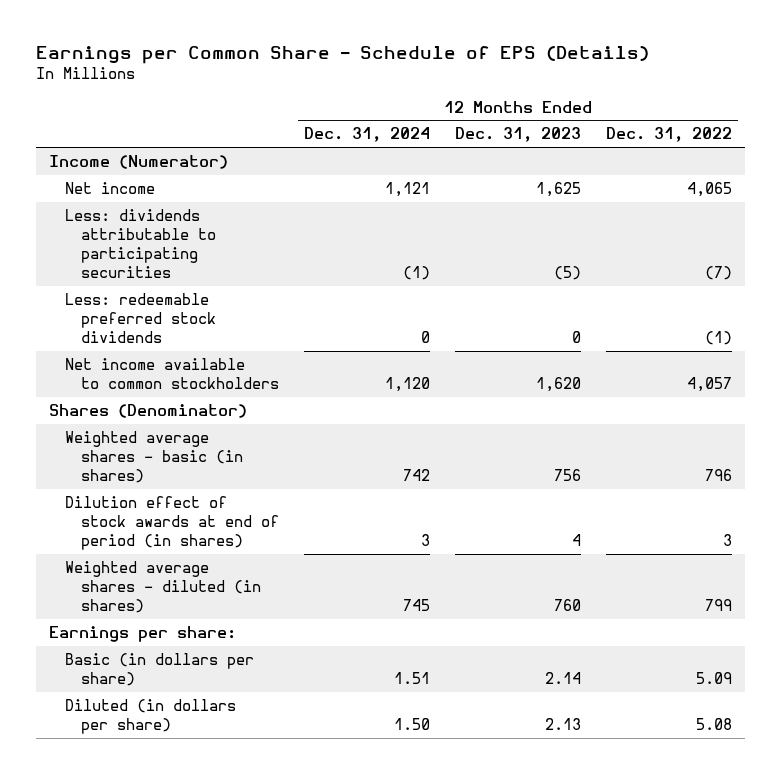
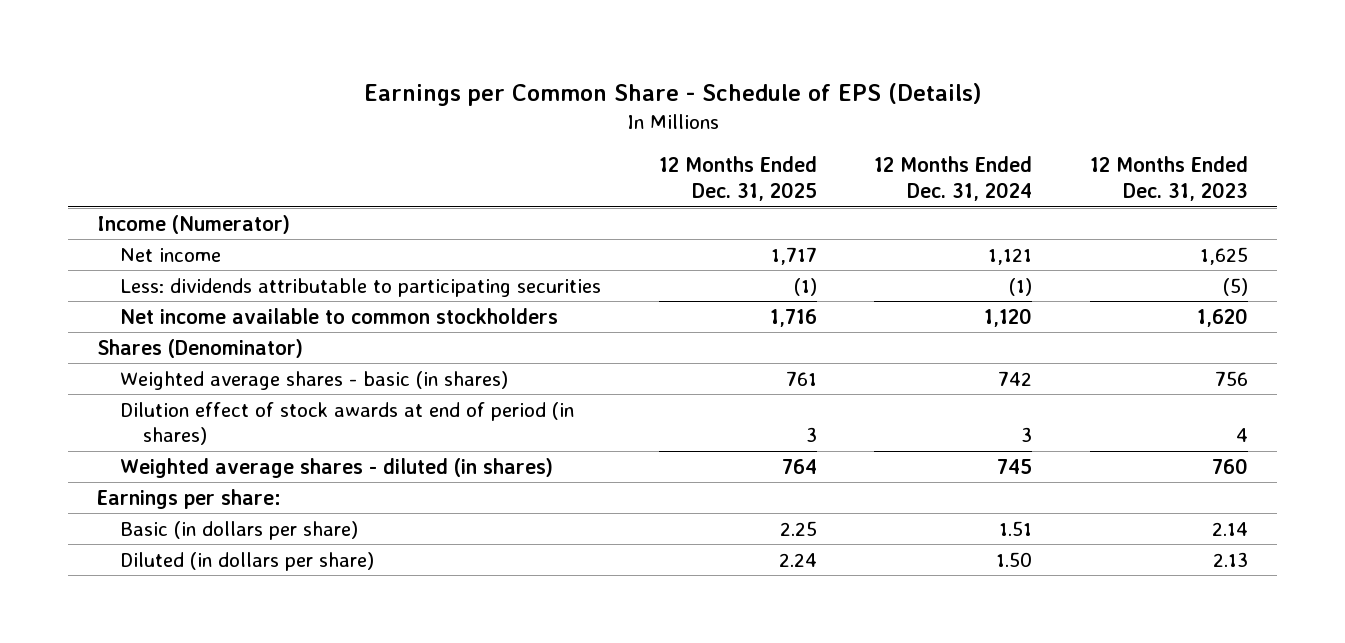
- | 12 Months Ended Dec. 31, 2024 | 12 Months Ended Dec. 31, 2023 | 12 Months Ended Dec. 31, 2022
+ | 12 Months Ended Dec. 31, 2025 | 12 Months Ended Dec. 31, 2024 | 12 Months Ended Dec. 31, 2023
- Less: redeemable preferred stock dividends | 0 | 0 | (1)

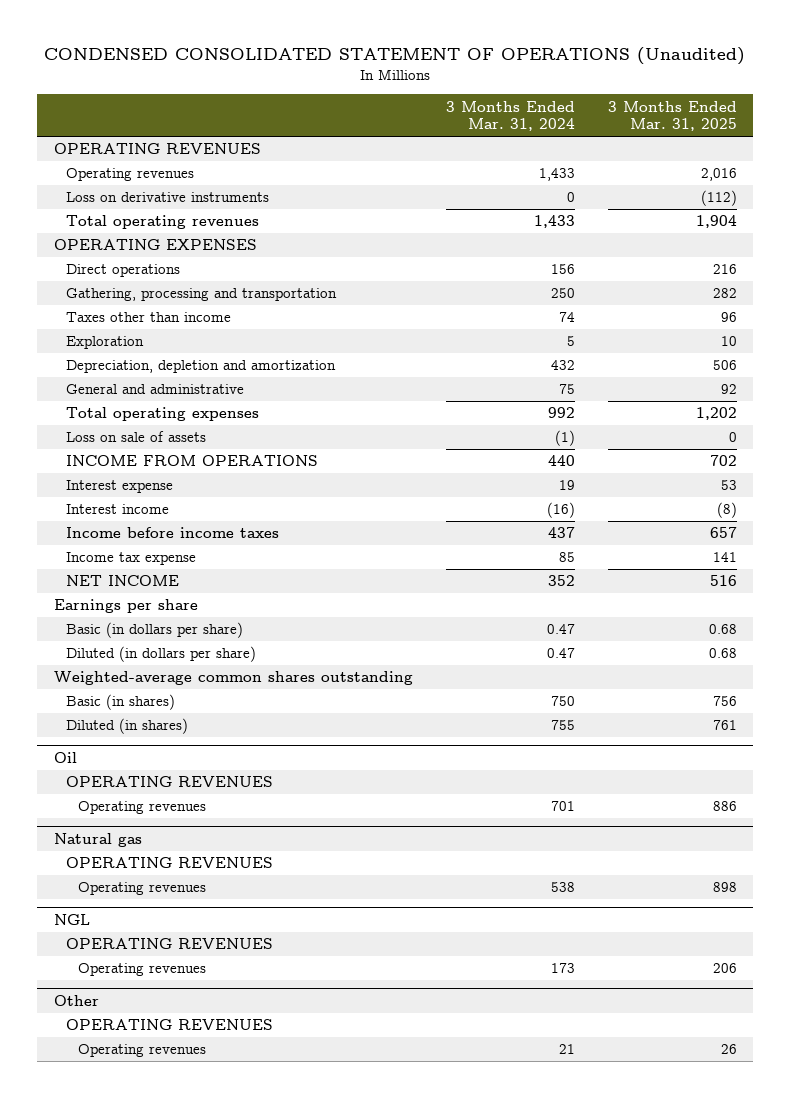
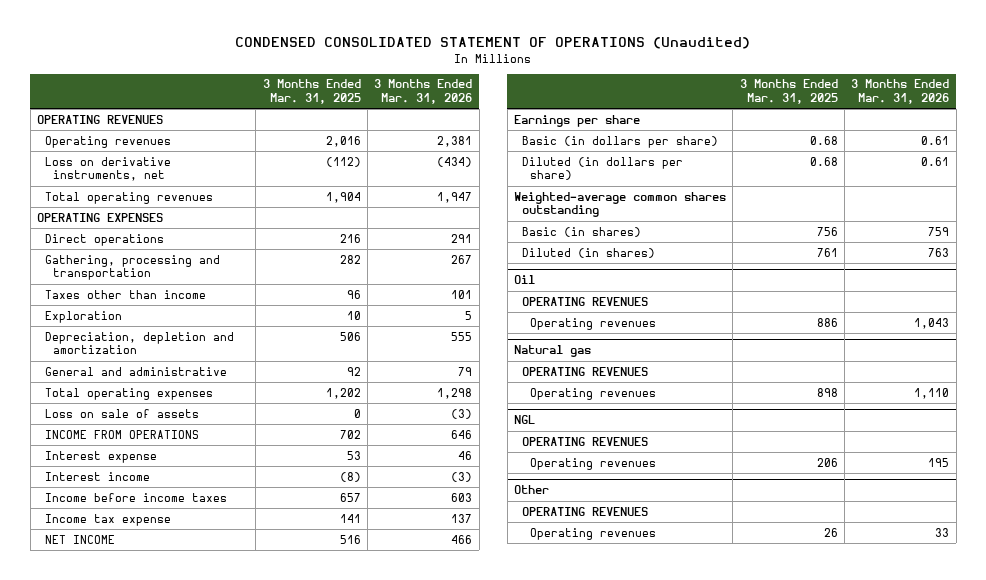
- | 3 Months Ended Mar. 31, 2024 | 3 Months Ended Mar. 31, 2025
+ | 3 Months Ended Mar. 31, 2025 | 3 Months Ended Mar. 31, 2026
- Loss on derivative instruments | 0 | (112)
+ Loss on derivative instruments, net | (112) | (434)

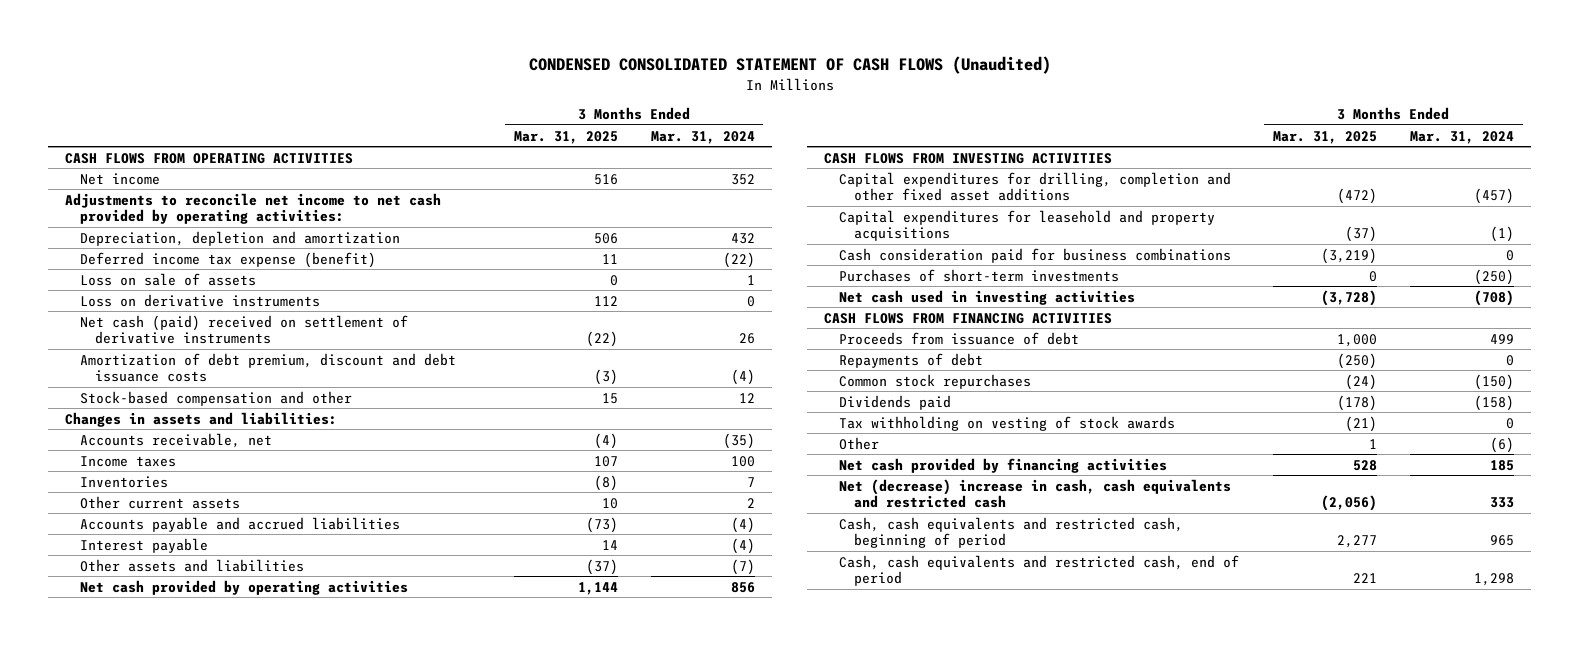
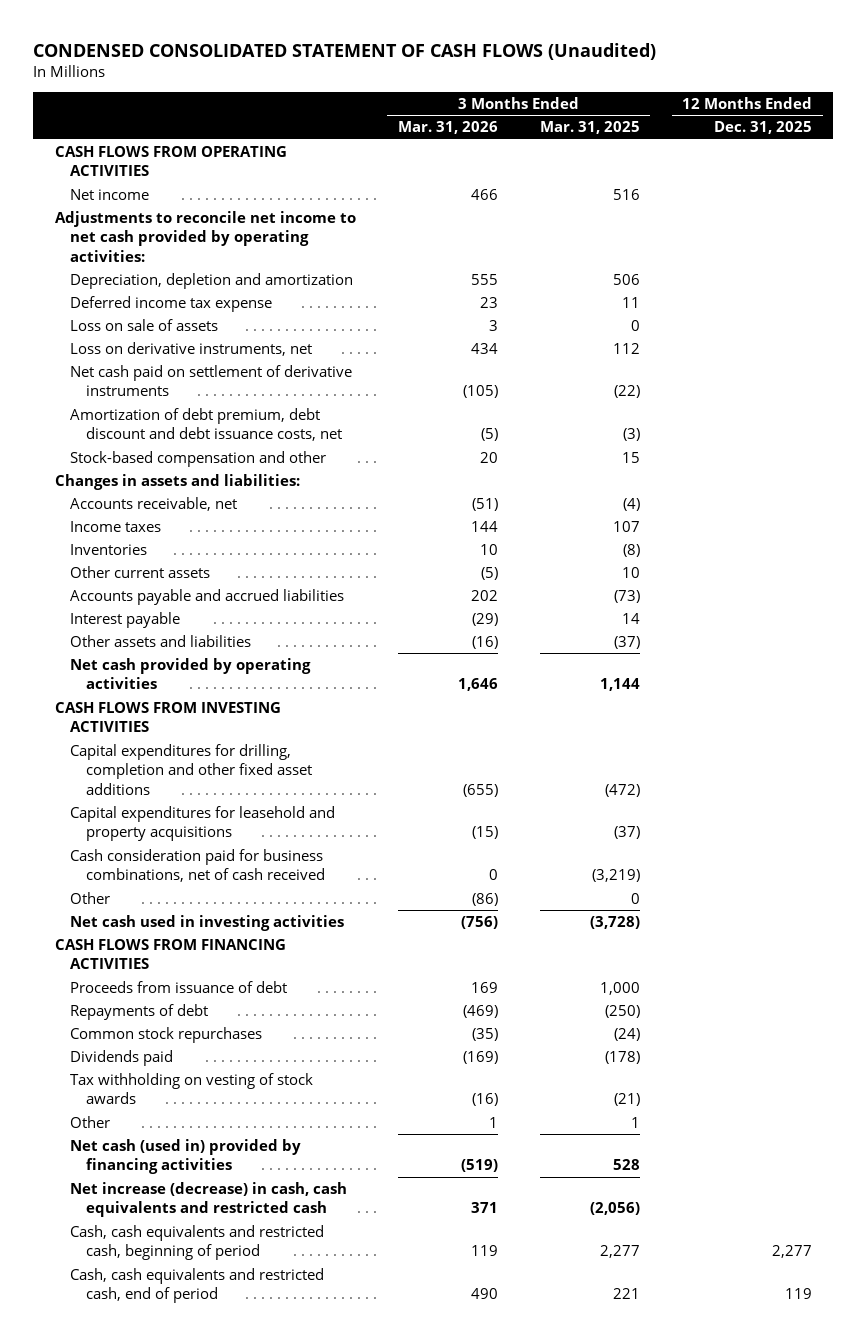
- | 3 Months Ended Mar. 31, 2025 | 3 Months Ended Mar. 31, 2024
+ | 3 Months Ended Mar. 31, 2026 | 3 Months Ended Mar. 31, 2025 | 12 Months Ended Dec. 31, 2025
- Deferred income tax expense (benefit) | 11 | (22)
+ Deferred income tax expense | 23 | 11 |
- Loss on derivative instruments | 112 | 0
- Net cash (paid) received on settlement of derivative instruments | (22) | 26
- Amortization of debt premium, discount and debt issuance costs | (3) | (4)
+ Loss on derivative instruments, net | 434 | 112 |
+ Net cash paid on settlement of derivative instruments | (105) | (22) |
+ Amortization of debt premium, debt discount and debt issuance costs, net | (5) | (3) |
- Cash consideration paid for business combinations | (3,219) | 0
- Purchases of short-term investments | 0 | (250)
+ Cash consideration paid for business combinations, net of cash received | 0 | (3,219) |
+ Other | (86) | 0 |
- Net cash provided by financing activities | 528 | 185
- Net (decrease) increase in cash, cash equivalents and restricted cash | (2,056) | 333
+ Net cash (used in) provided by financing activities | (519) | 528 |
+ Net increase (decrease) in cash, cash equivalents and restricted cash | 371 | (2,056) |

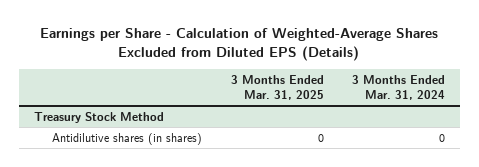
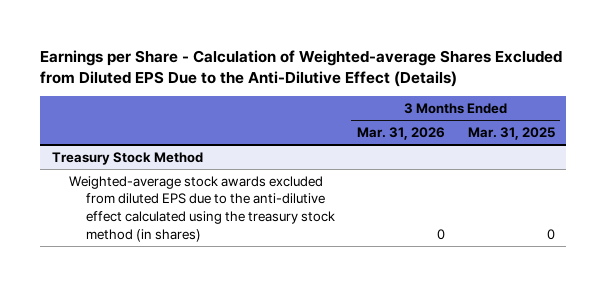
- Earnings per Share - Calculation of Weighted-Average Shares Excluded from Diluted EPS (Details)
+ Earnings per Share - Calculation of Weighted-average Shares Excluded from Diluted EPS Due to the Anti-Dilutive Effect (Details)
- | 3 Months Ended Mar. 31, 2025 | 3 Months Ended Mar. 31, 2024
+ | 3 Months Ended Mar. 31, 2026 | 3 Months Ended Mar. 31, 2025
@ Treasury Stock Method
- Antidilutive shares (in shares) | 0 | 0
+ Weighted-average stock awards excluded from diluted EPS due to the anti-dilutive effect calculated using the treasury stock method (in shares) | 0 | 0

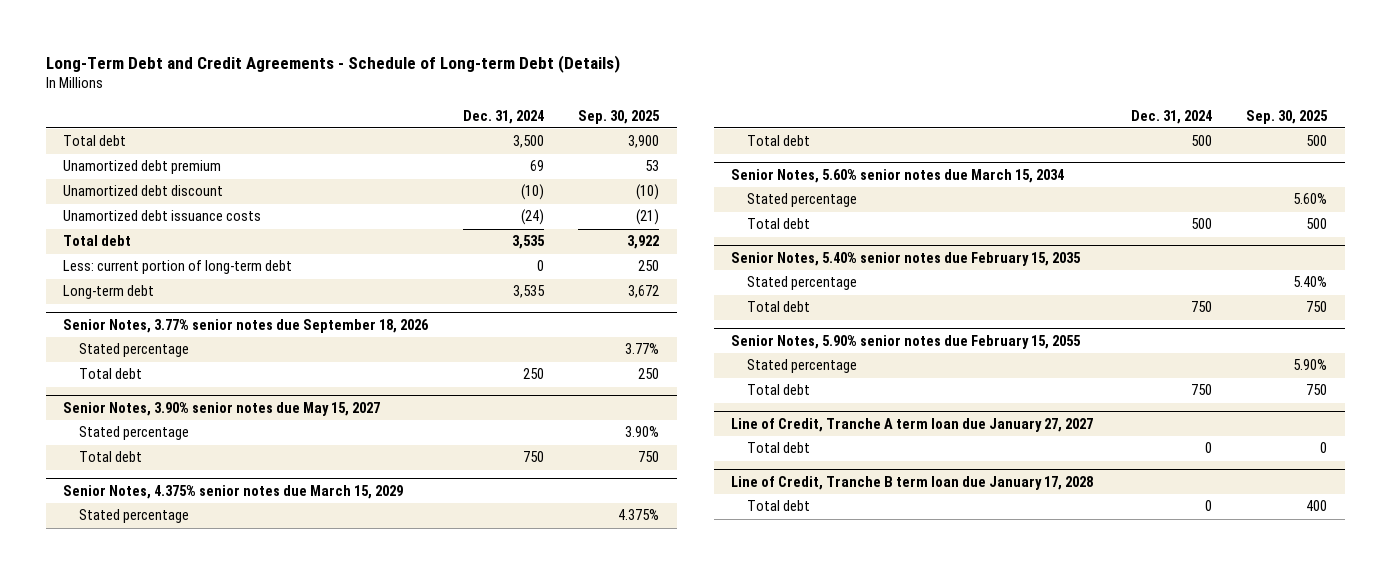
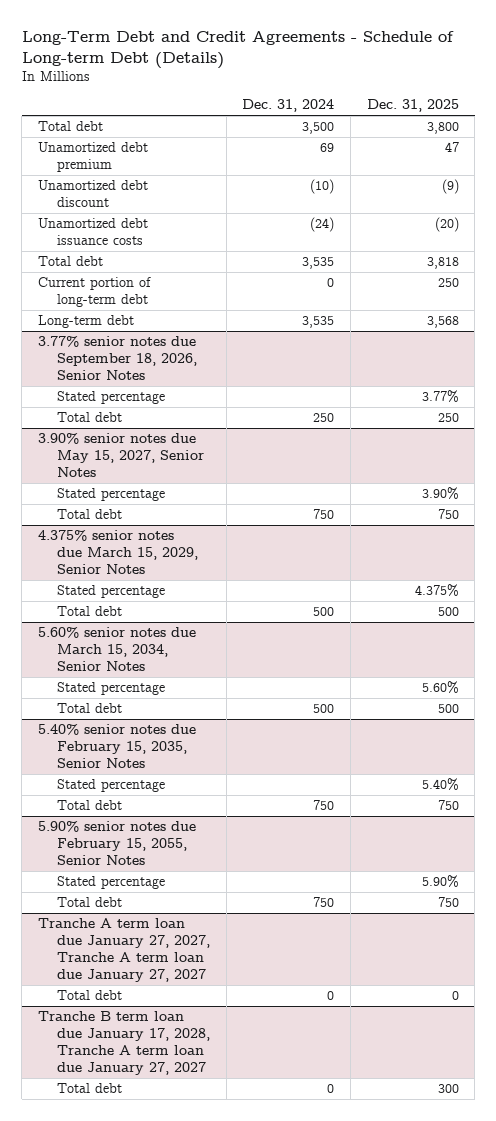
- | Dec. 31, 2024 | Sep. 30, 2025
+ | Dec. 31, 2024 | Dec. 31, 2025
- Less: current portion of long-term debt | 0 | 250
+ Current portion of long-term debt | 0 | 250
- Senior Notes, 3.77% senior notes due September 18, 2026
+ 3.77% senior notes due September 18, 2026, Senior Notes
- Senior Notes, 3.90% senior notes due May 15, 2027
+ 3.90% senior notes due May 15, 2027, Senior Notes
- Senior Notes, 4.375% senior notes due March 15, 2029
+ 4.375% senior notes due March 15, 2029, Senior Notes
- Senior Notes, 5.60% senior notes due March 15, 2034
+ 5.60% senior notes due March 15, 2034, Senior Notes
- Senior Notes, 5.40% senior notes due February 15, 2035
+ 5.40% senior notes due February 15, 2035, Senior Notes
- Senior Notes, 5.90% senior notes due February 15, 2055
+ 5.90% senior notes due February 15, 2055, Senior Notes
- Line of Credit, Tranche A term loan due January 27, 2027
+ Tranche A term loan due January 27, 2027, Tranche A term loan due January 27, 2027
- Line of Credit, Tranche B term loan due January 17, 2028
+ Tranche B term loan due January 17, 2028, Tranche A term loan due January 27, 2027

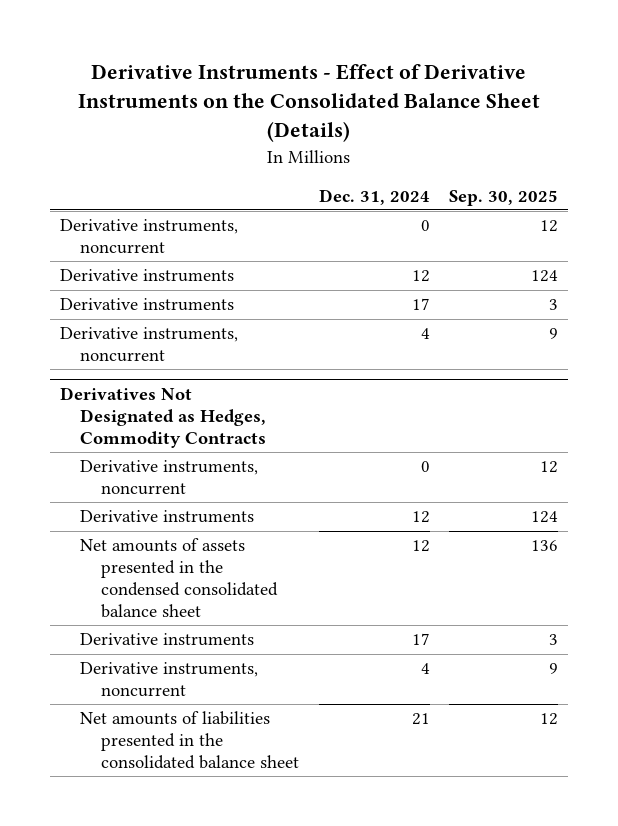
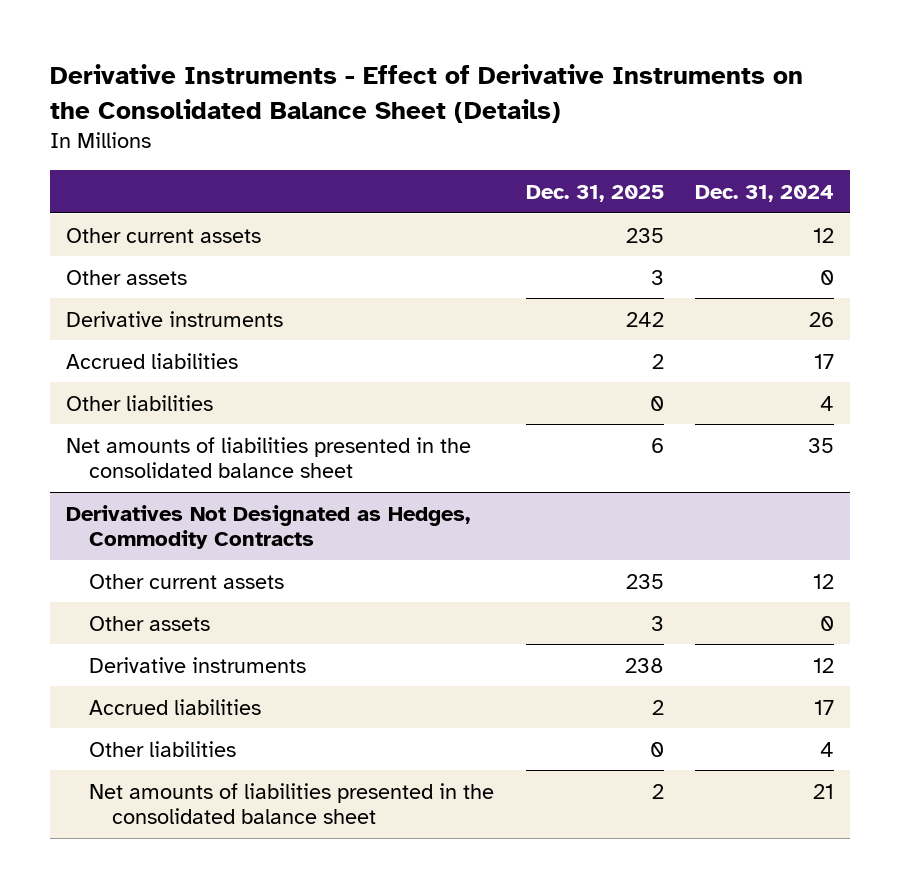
- | Dec. 31, 2024 | Sep. 30, 2025
+ | Dec. 31, 2025 | Dec. 31, 2024
- Derivative instruments, noncurrent | 0 | 12
- Derivative instruments | 12 | 124
- Derivative instruments | 17 | 3
- Derivative instruments, noncurrent | 4 | 9
+ Other current assets | 235 | 12
+ Other assets | 3 | 0
+ Derivative instruments | 242 | 26
+ Accrued liabilities | 2 | 17
+ Other liabilities | 0 | 4
+ Net amounts of liabilities presented in the consolidated balance sheet | 6 | 35
@ Derivatives Not Designated as Hedges, Commodity Contracts
- Derivative instruments, noncurrent | 0 | 12
+ Other current assets | 235 | 12
+ Other assets | 3 | 0
- Net amounts of assets presented in the condensed consolidated balance sheet | 12 | 136
- Derivative instruments | 17 | 3
- Derivative instruments, noncurrent | 4 | 9
+ Accrued liabilities | 2 | 17
+ Other liabilities | 0 | 4

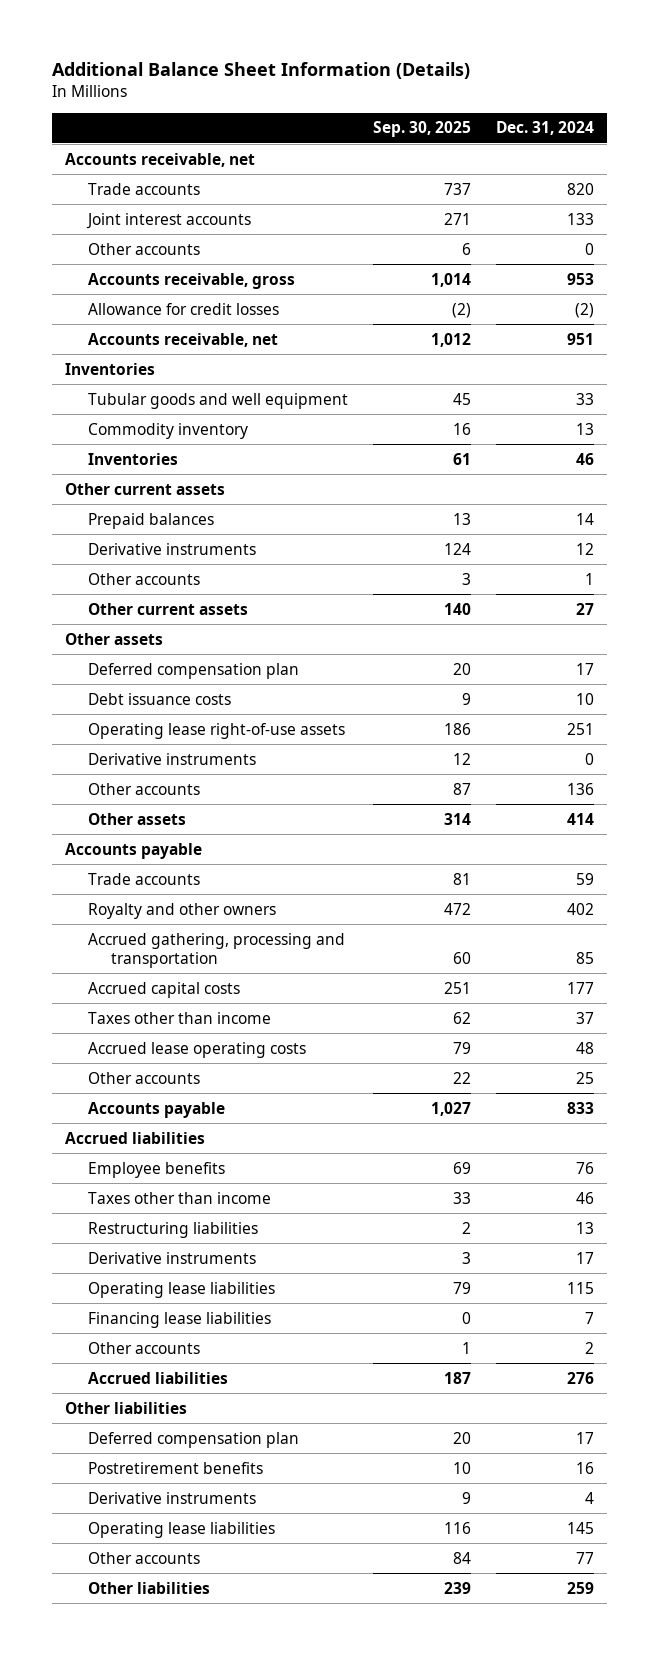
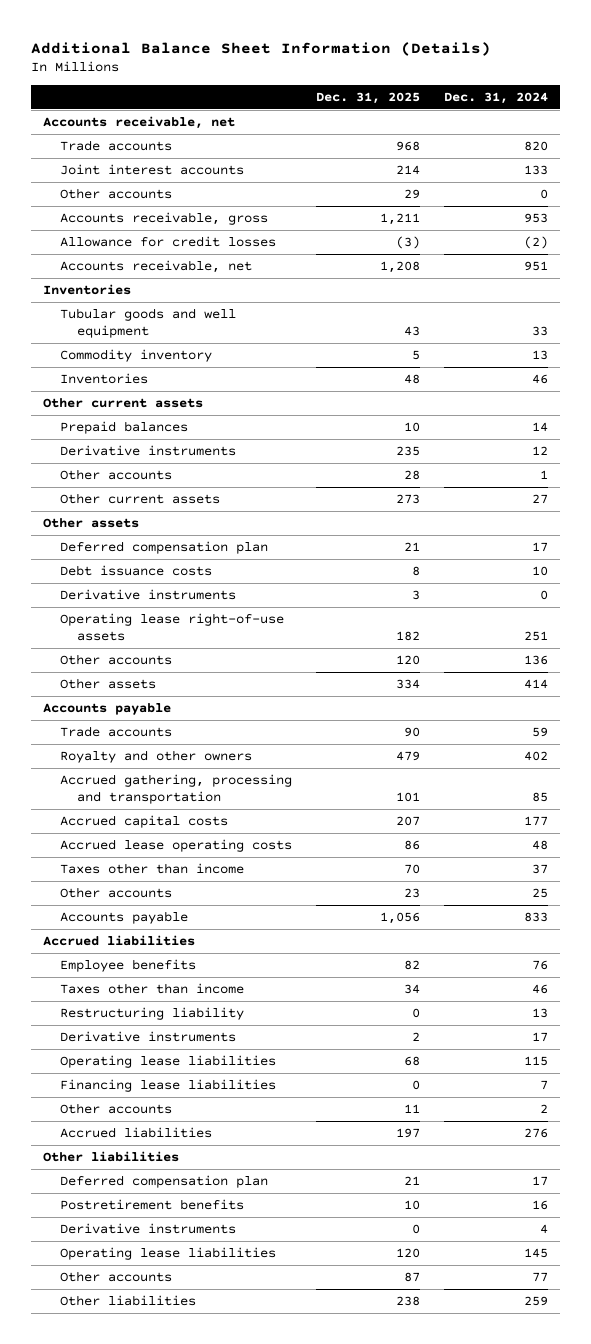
- | Sep. 30, 2025 | Dec. 31, 2024
+ | Dec. 31, 2025 | Dec. 31, 2024
moved down: Operating lease right-of-use assets | 182 | 251
moved down: Taxes other than income | 70 | 37
- Restructuring liabilities | 2 | 13
+ Restructuring liability | 0 | 13

